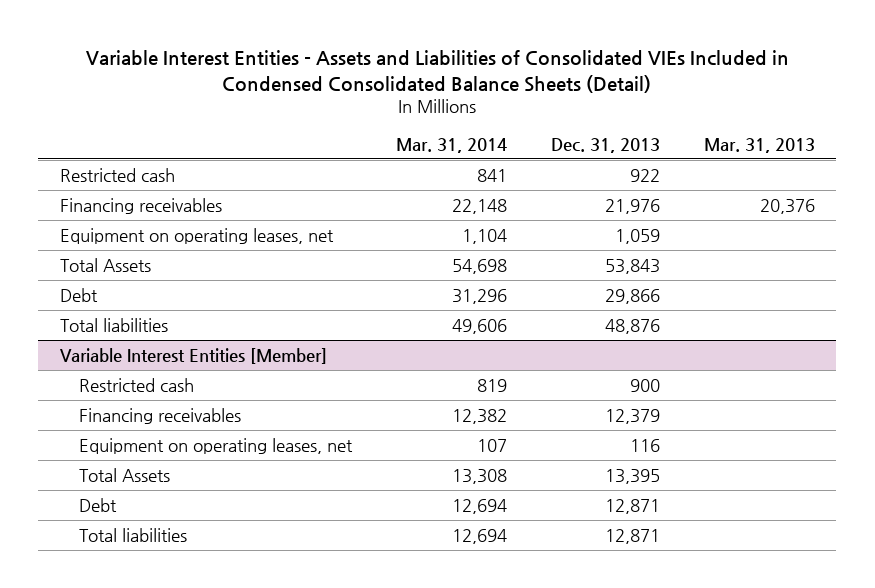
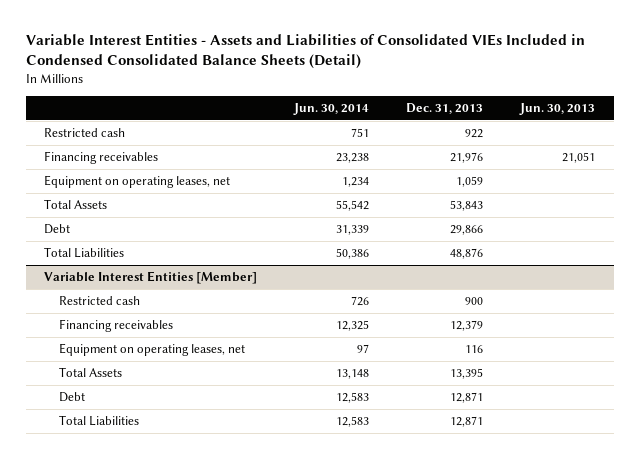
- | Mar. 31, 2014 | Dec. 31, 2013 | Mar. 31, 2013
+ | Jun. 30, 2014 | Dec. 31, 2013 | Jun. 30, 2013
- Total liabilities | 49,606 | 48,876 |
+ Total Liabilities | 50,386 | 48,876 |
@ Variable Interest Entities [Member]
- Total liabilities | 12,694 | 12,871 |
+ Total Liabilities | 12,583 | 12,871 |

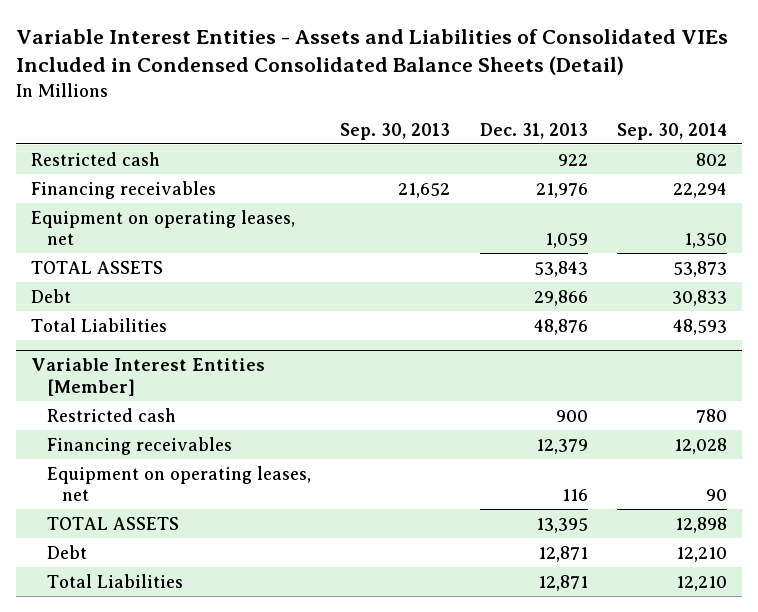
- | Jun. 30, 2014 | Dec. 31, 2013 | Jun. 30, 2013
+ | Sep. 30, 2013 | Dec. 31, 2013 | Sep. 30, 2014
- Total Assets | 55,542 | 53,843 |
+ TOTAL ASSETS | | 53,843 | 53,873
@ Variable Interest Entities [Member]
- Total Assets | 13,148 | 13,395 |
+ TOTAL ASSETS | | 13,395 | 12,898

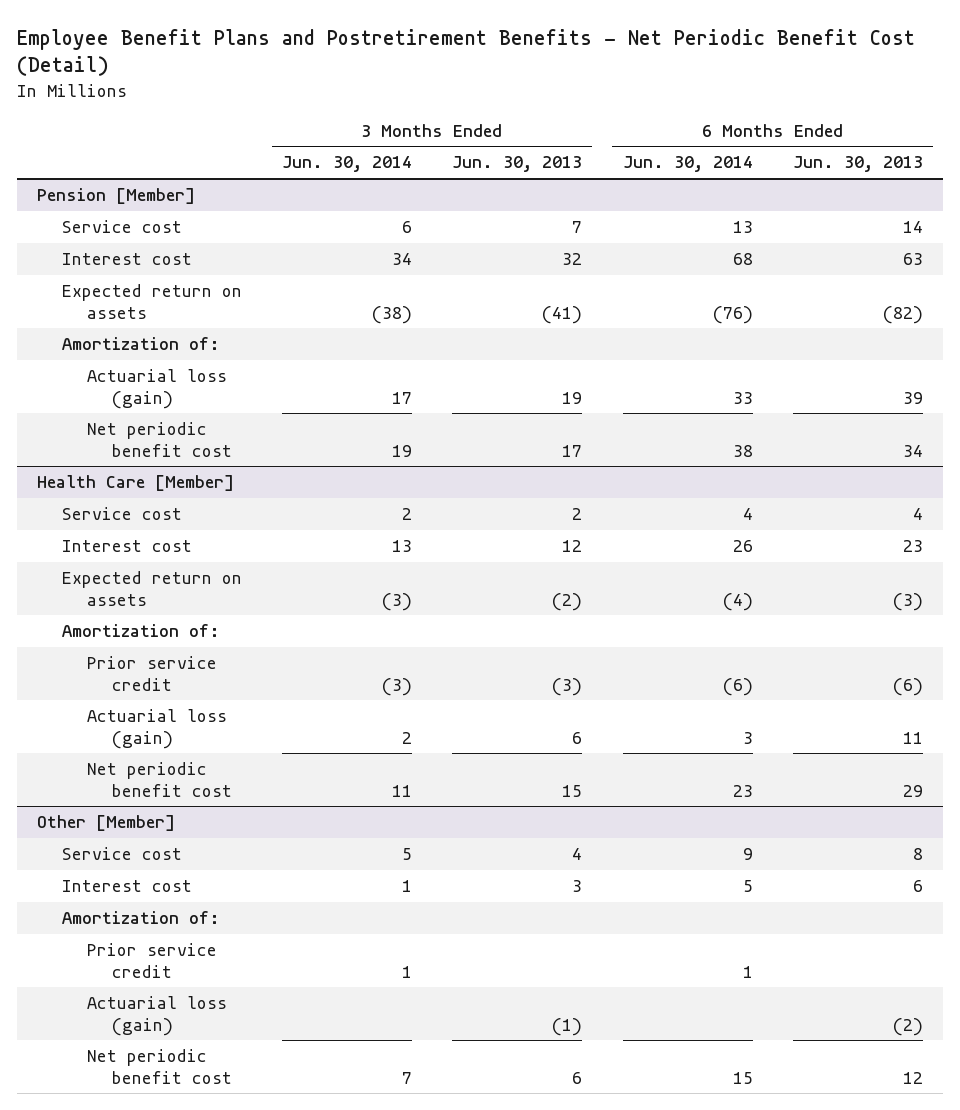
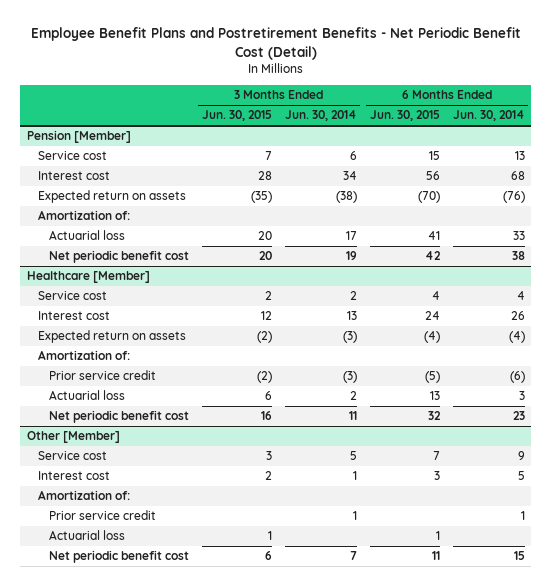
- | 3 Months Ended Jun. 30, 2014 | 3 Months Ended Jun. 30, 2013 | 6 Months Ended Jun. 30, 2014 | 6 Months Ended Jun. 30, 2013
+ | 3 Months Ended Jun. 30, 2015 | 3 Months Ended Jun. 30, 2014 | 6 Months Ended Jun. 30, 2015 | 6 Months Ended Jun. 30, 2014
@ Pension [Member]
- Actuarial loss (gain) | 17 | 19 | 33 | 39
+ Actuarial loss | 20 | 17 | 41 | 33
- Health Care [Member]
+ Healthcare [Member]
- Actuarial loss (gain) | 2 | 6 | 3 | 11
+ Actuarial loss | 6 | 2 | 13 | 3
@ Other [Member]
- Actuarial loss (gain) | | (1) | | (2)
+ Actuarial loss | 1 | | 1 |

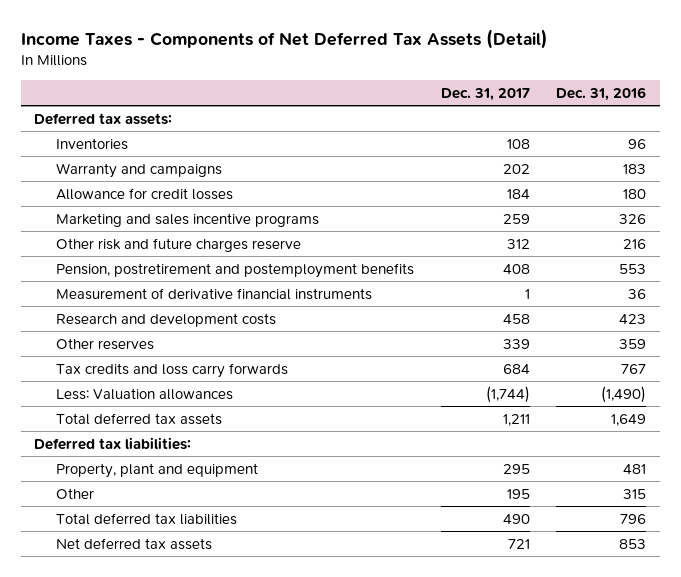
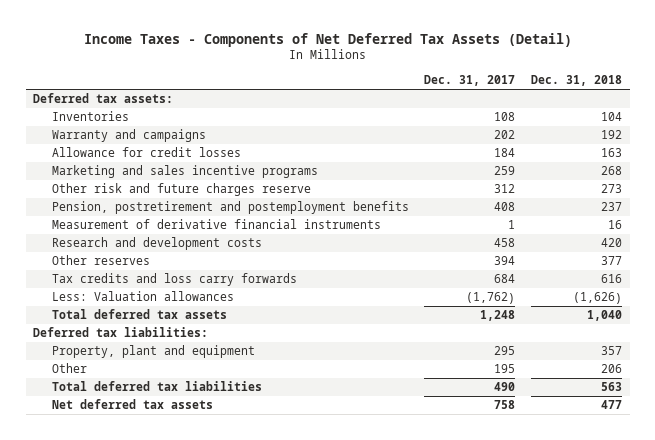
- | Dec. 31, 2017 | Dec. 31, 2016
+ | Dec. 31, 2017 | Dec. 31, 2018
- Other reserves | 339 | 359
+ Other reserves | 394 | 377
- Less: Valuation allowances | (1,744) | (1,490)
- Total deferred tax assets | 1,211 | 1,649
+ Less: Valuation allowances | (1,762) | (1,626)
+ Total deferred tax assets | 1,248 | 1,040
- Net deferred tax assets | 721 | 853
+ Net deferred tax assets | 758 | 477

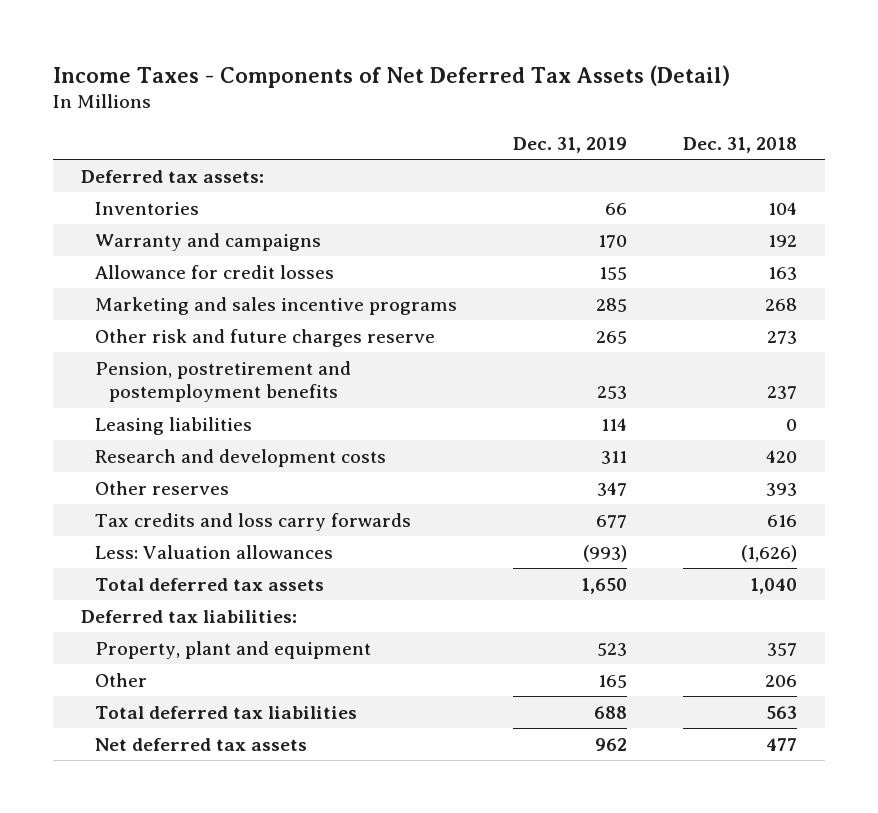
- | Dec. 31, 2017 | Dec. 31, 2018
+ | Dec. 31, 2019 | Dec. 31, 2018
- Measurement of derivative financial instruments | 1 | 16
+ Leasing liabilities | 114 | 0
- Other reserves | 394 | 377
+ Other reserves | 347 | 393

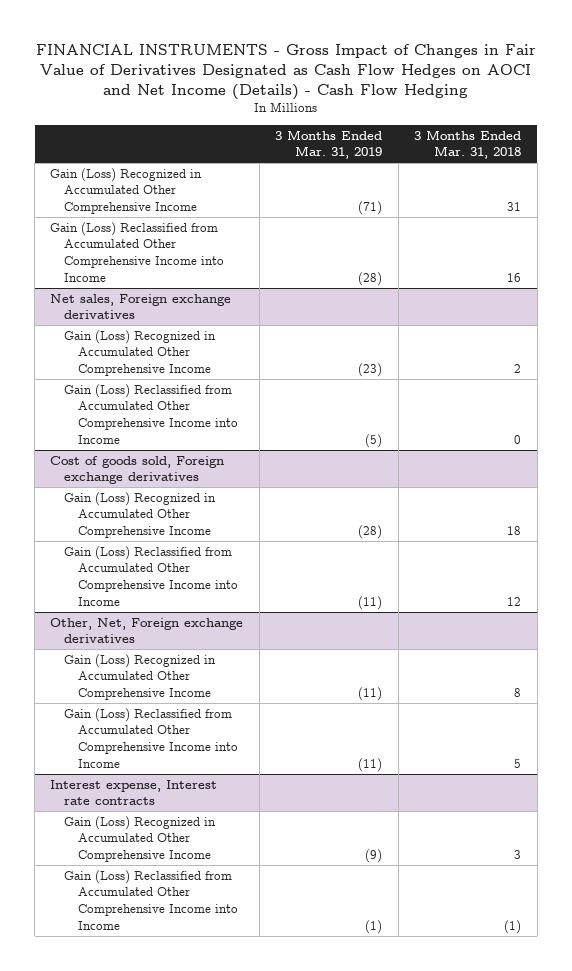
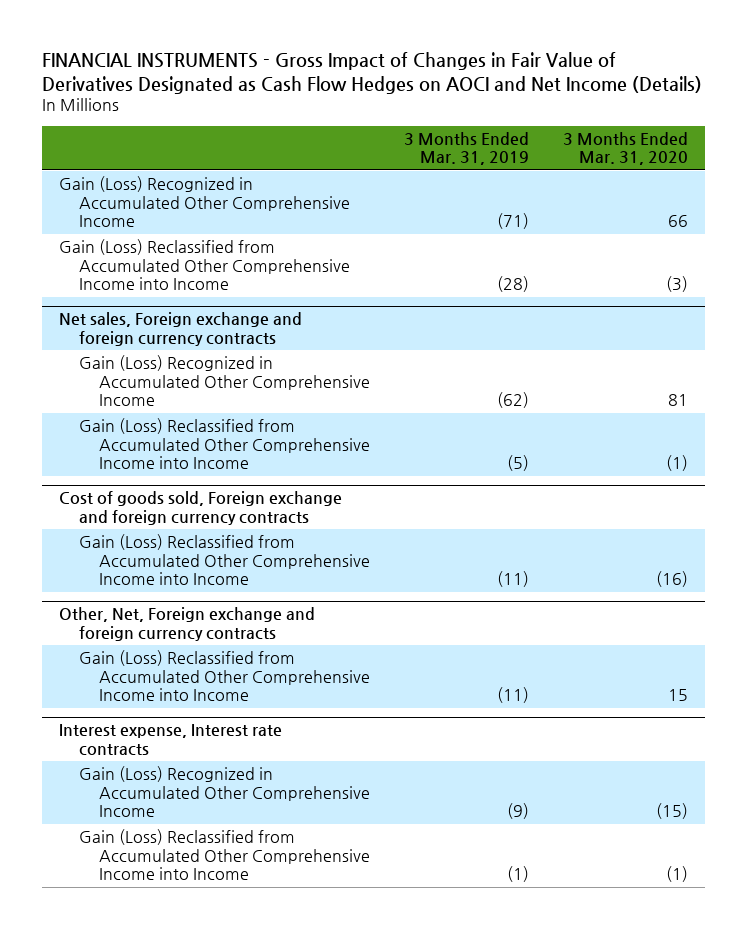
- FINANCIAL INSTRUMENTS - Gross Impact of Changes in Fair Value of Derivatives Designated as Cash Flow Hedges on AOCI and Net Income (Details) - Cash Flow Hedging
+ FINANCIAL INSTRUMENTS - Gross Impact of Changes in Fair Value of Derivatives Designated as Cash Flow Hedges on AOCI and Net Income (Details)
- | 3 Months Ended Mar. 31, 2019 | 3 Months Ended Mar. 31, 2018
+ | 3 Months Ended Mar. 31, 2019 | 3 Months Ended Mar. 31, 2020
- Net sales, Foreign exchange derivatives
- Gain (Loss) Recognized in Accumulated Other Comprehensive Income | (23) | 2
+ Net sales, Foreign exchange and foreign currency contracts
+ Gain (Loss) Recognized in Accumulated Other Comprehensive Income | (62) | 81
- Cost of goods sold, Foreign exchange derivatives
- Gain (Loss) Recognized in Accumulated Other Comprehensive Income | (28) | 18
+ Cost of goods sold, Foreign exchange and foreign currency contracts
- Other, Net, Foreign exchange derivatives
- Gain (Loss) Recognized in Accumulated Other Comprehensive Income | (11) | 8
+ Other, Net, Foreign exchange and foreign currency contracts

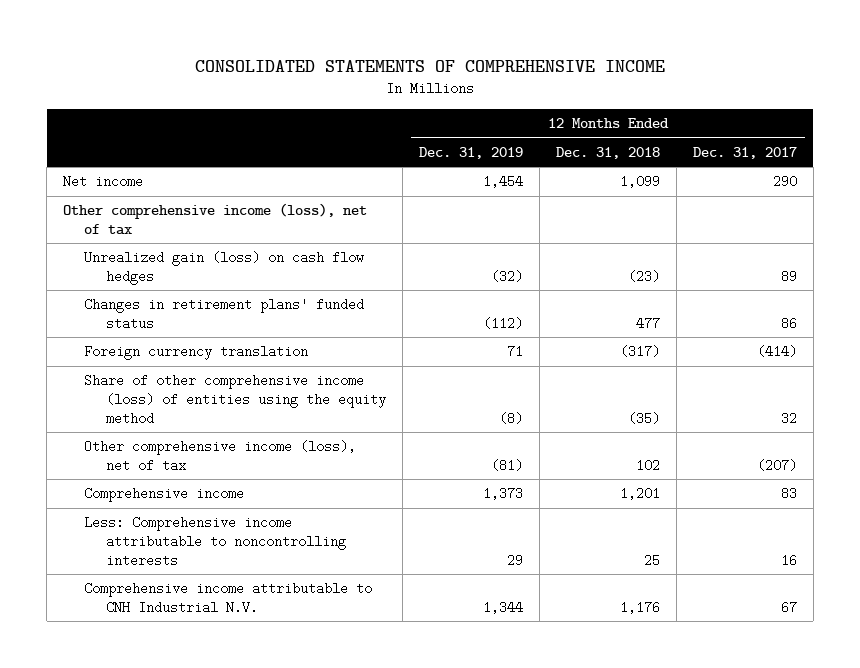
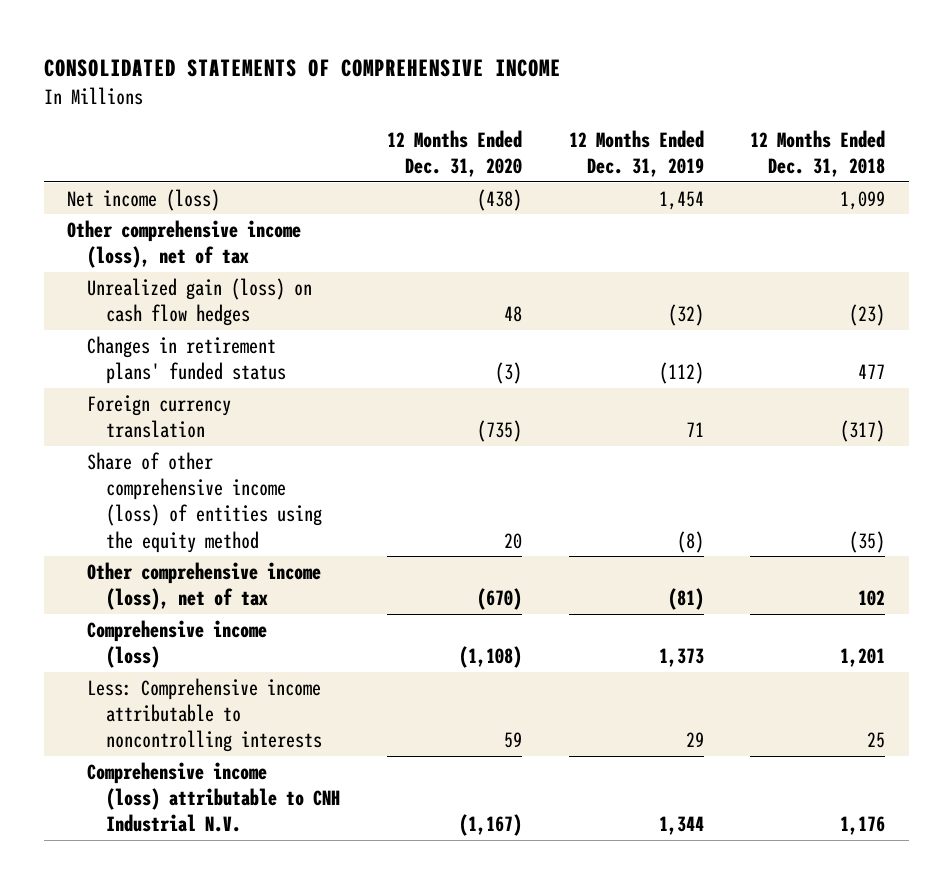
- | 12 Months Ended Dec. 31, 2019 | 12 Months Ended Dec. 31, 2018 | 12 Months Ended Dec. 31, 2017
+ | 12 Months Ended Dec. 31, 2020 | 12 Months Ended Dec. 31, 2019 | 12 Months Ended Dec. 31, 2018
- Net income | 1,454 | 1,099 | 290
+ Net income (loss) | (438) | 1,454 | 1,099
- Comprehensive income | 1,373 | 1,201 | 83
+ Comprehensive income (loss) | (1,108) | 1,373 | 1,201
- Comprehensive income attributable to CNH Industrial N.V. | 1,344 | 1,176 | 67
+ Comprehensive income (loss) attributable to CNH Industrial N.V. | (1,167) | 1,344 | 1,176

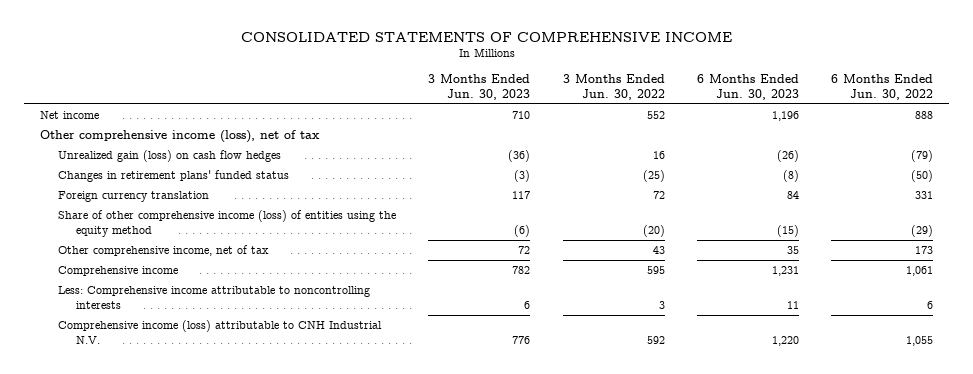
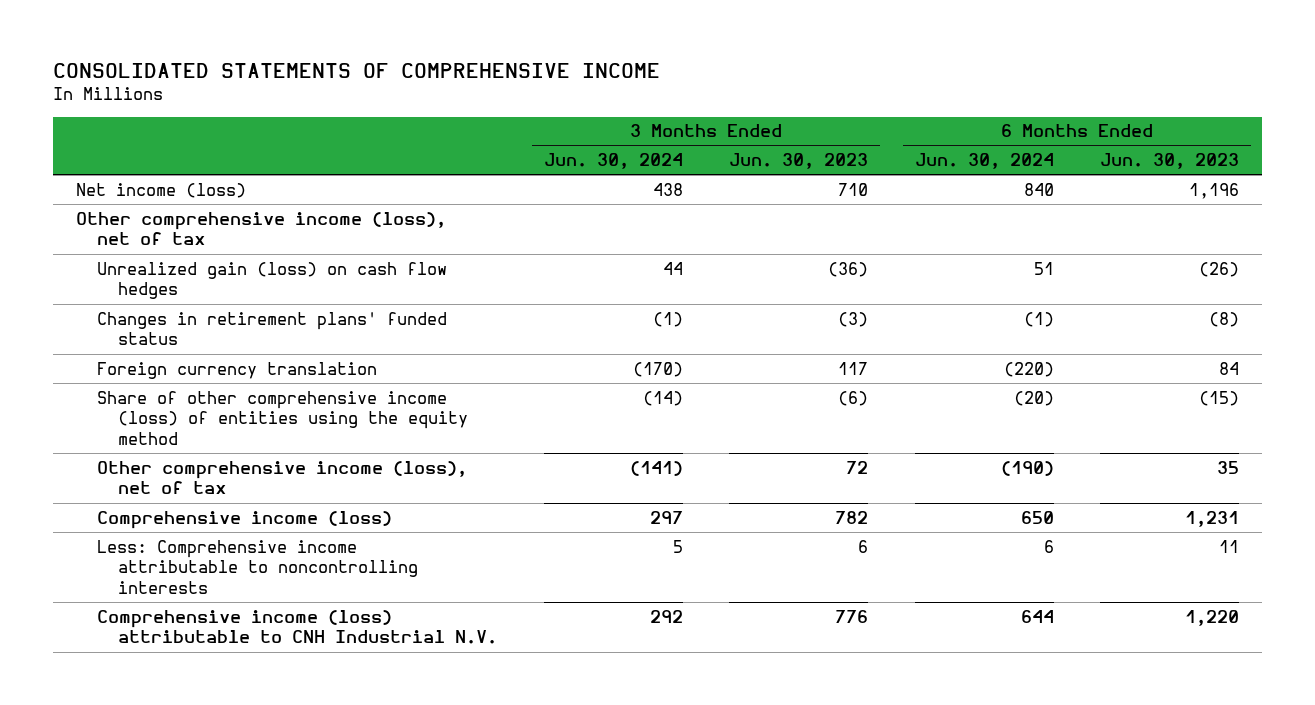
- | 3 Months Ended Jun. 30, 2023 | 3 Months Ended Jun. 30, 2022 | 6 Months Ended Jun. 30, 2023 | 6 Months Ended Jun. 30, 2022
+ | 3 Months Ended Jun. 30, 2024 | 3 Months Ended Jun. 30, 2023 | 6 Months Ended Jun. 30, 2024 | 6 Months Ended Jun. 30, 2023
- Net income | 710 | 552 | 1,196 | 888
+ Net income (loss) | 438 | 710 | 840 | 1,196
- Other comprehensive income, net of tax | 72 | 43 | 35 | 173
- Comprehensive income | 782 | 595 | 1,231 | 1,061
+ Other comprehensive income (loss), net of tax | (141) | 72 | (190) | 35
+ Comprehensive income (loss) | 297 | 782 | 650 | 1,231

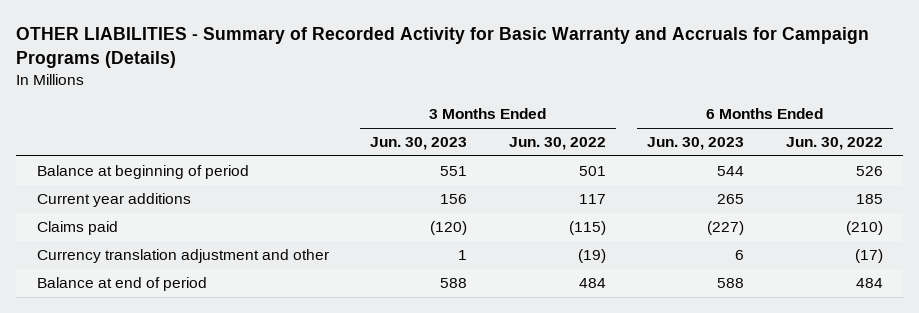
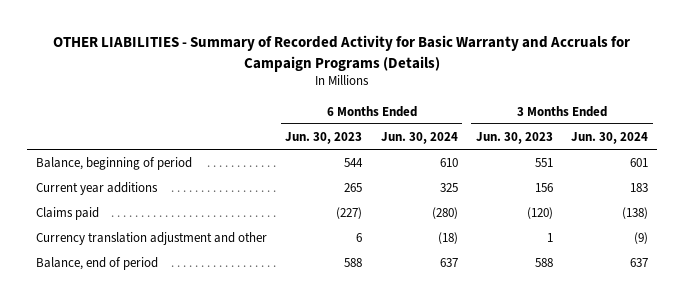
- | 3 Months Ended Jun. 30, 2023 | 3 Months Ended Jun. 30, 2022 | 6 Months Ended Jun. 30, 2023 | 6 Months Ended Jun. 30, 2022
+ | 6 Months Ended Jun. 30, 2023 | 6 Months Ended Jun. 30, 2024 | 3 Months Ended Jun. 30, 2023 | 3 Months Ended Jun. 30, 2024
- Balance at beginning of period | 551 | 501 | 544 | 526
+ Balance, beginning of period | 544 | 610 | 551 | 601
- Balance at end of period | 588 | 484 | 588 | 484
+ Balance, end of period | 588 | 637 | 588 | 637

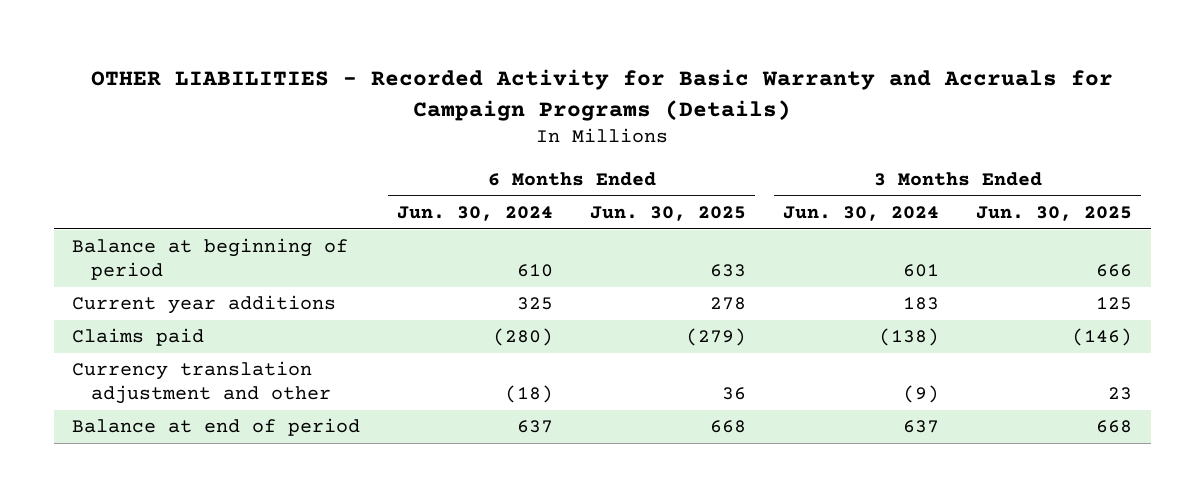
- OTHER LIABILITIES - Summary of Recorded Activity for Basic Warranty and Accruals for Campaign Programs (Details)
+ OTHER LIABILITIES - Recorded Activity for Basic Warranty and Accruals for Campaign Programs (Details)
- | 6 Months Ended Jun. 30, 2023 | 6 Months Ended Jun. 30, 2024 | 3 Months Ended Jun. 30, 2023 | 3 Months Ended Jun. 30, 2024
+ | 6 Months Ended Jun. 30, 2024 | 6 Months Ended Jun. 30, 2025 | 3 Months Ended Jun. 30, 2024 | 3 Months Ended Jun. 30, 2025
- Balance, beginning of period | 544 | 610 | 551 | 601
+ Balance at beginning of period | 610 | 633 | 601 | 666
- Balance, end of period | 588 | 637 | 588 | 637
+ Balance at end of period | 637 | 668 | 637 | 668

